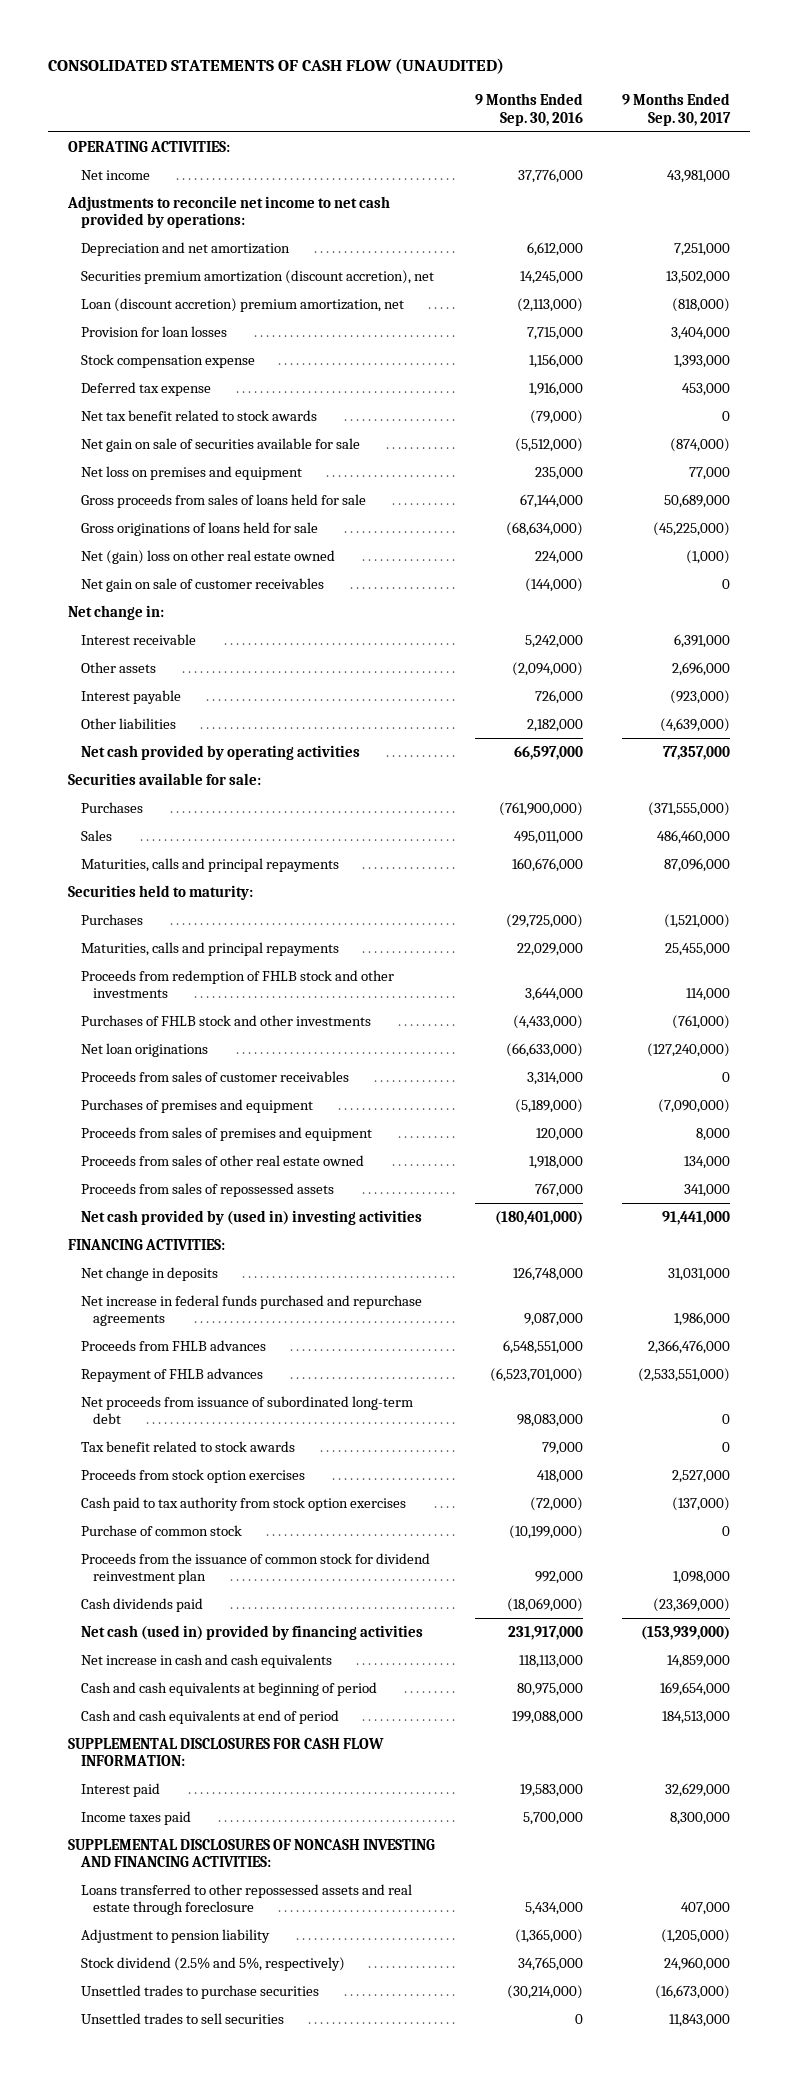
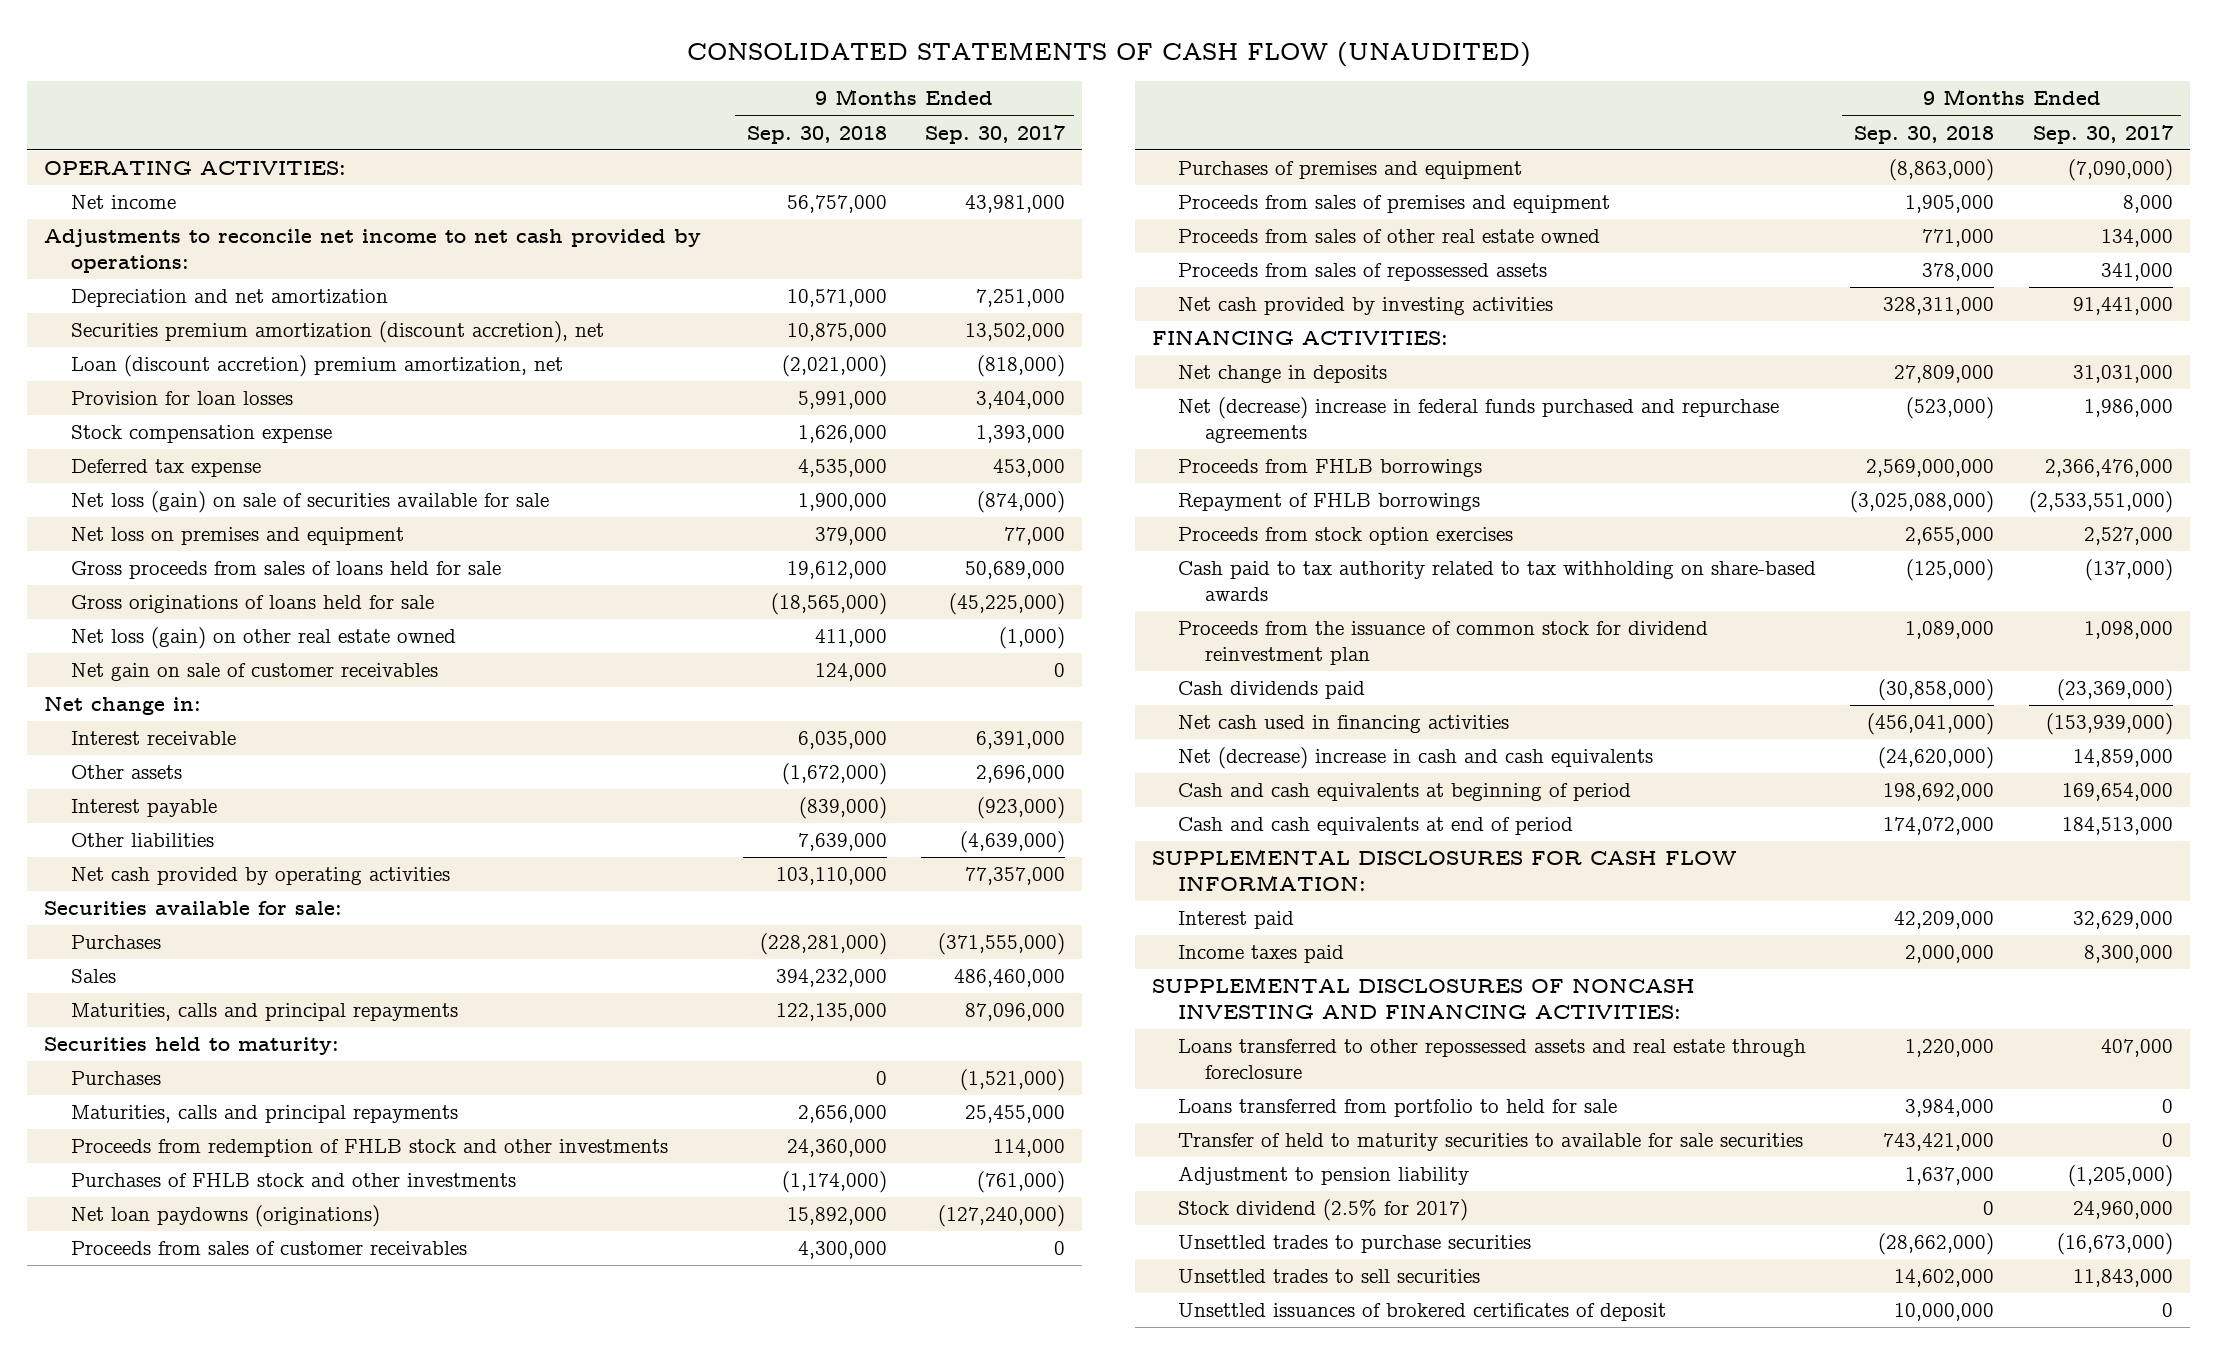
- | 9 Months Ended Sep. 30, 2016 | 9 Months Ended Sep. 30, 2017
+ | 9 Months Ended Sep. 30, 2018 | 9 Months Ended Sep. 30, 2017
- Net tax benefit related to stock awards | (79,000) | 0
- Net gain on sale of securities available for sale | (5,512,000) | (874,000)
+ Net loss (gain) on sale of securities available for sale | 1,900,000 | (874,000)
- Net (gain) loss on other real estate owned | 224,000 | (1,000)
+ Net loss (gain) on other real estate owned | 411,000 | (1,000)
- Net loan originations | (66,633,000) | (127,240,000)
+ Net loan paydowns (originations) | 15,892,000 | (127,240,000)
- Net cash provided by (used in) investing activities | (180,401,000) | 91,441,000
+ Net cash provided by investing activities | 328,311,000 | 91,441,000
- Net increase in federal funds purchased and repurchase agreements | 9,087,000 | 1,986,000
- Proceeds from FHLB advances | 6,548,551,000 | 2,366,476,000
- Repayment of FHLB advances | (6,523,701,000) | (2,533,551,000)
- Net proceeds from issuance of subordinated long-term debt | 98,083,000 | 0
- Tax benefit related to stock awards | 79,000 | 0
+ Net (decrease) increase in federal funds purchased and repurchase agreements | (523,000) | 1,986,000
+ Proceeds from FHLB borrowings | 2,569,000,000 | 2,366,476,000
+ Repayment of FHLB borrowings | (3,025,088,000) | (2,533,551,000)
- Cash paid to tax authority from stock option exercises | (72,000) | (137,000)
- Purchase of common stock | (10,199,000) | 0
+ Cash paid to tax authority related to tax withholding on share-based awards | (125,000) | (137,000)
- Net cash (used in) provided by financing activities | 231,917,000 | (153,939,000)
- Net increase in cash and cash equivalents | 118,113,000 | 14,859,000
+ Net cash used in financing activities | (456,041,000) | (153,939,000)
+ Net (decrease) increase in cash and cash equivalents | (24,620,000) | 14,859,000
+ Loans transferred from portfolio to held for sale | 3,984,000 | 0
+ Transfer of held to maturity securities to available for sale securities | 743,421,000 | 0
- Stock dividend (2.5% and 5%, respectively) | 34,765,000 | 24,960,000
+ Stock dividend (2.5% for 2017) | 0 | 24,960,000
+ Unsettled issuances of brokered certificates of deposit | 10,000,000 | 0

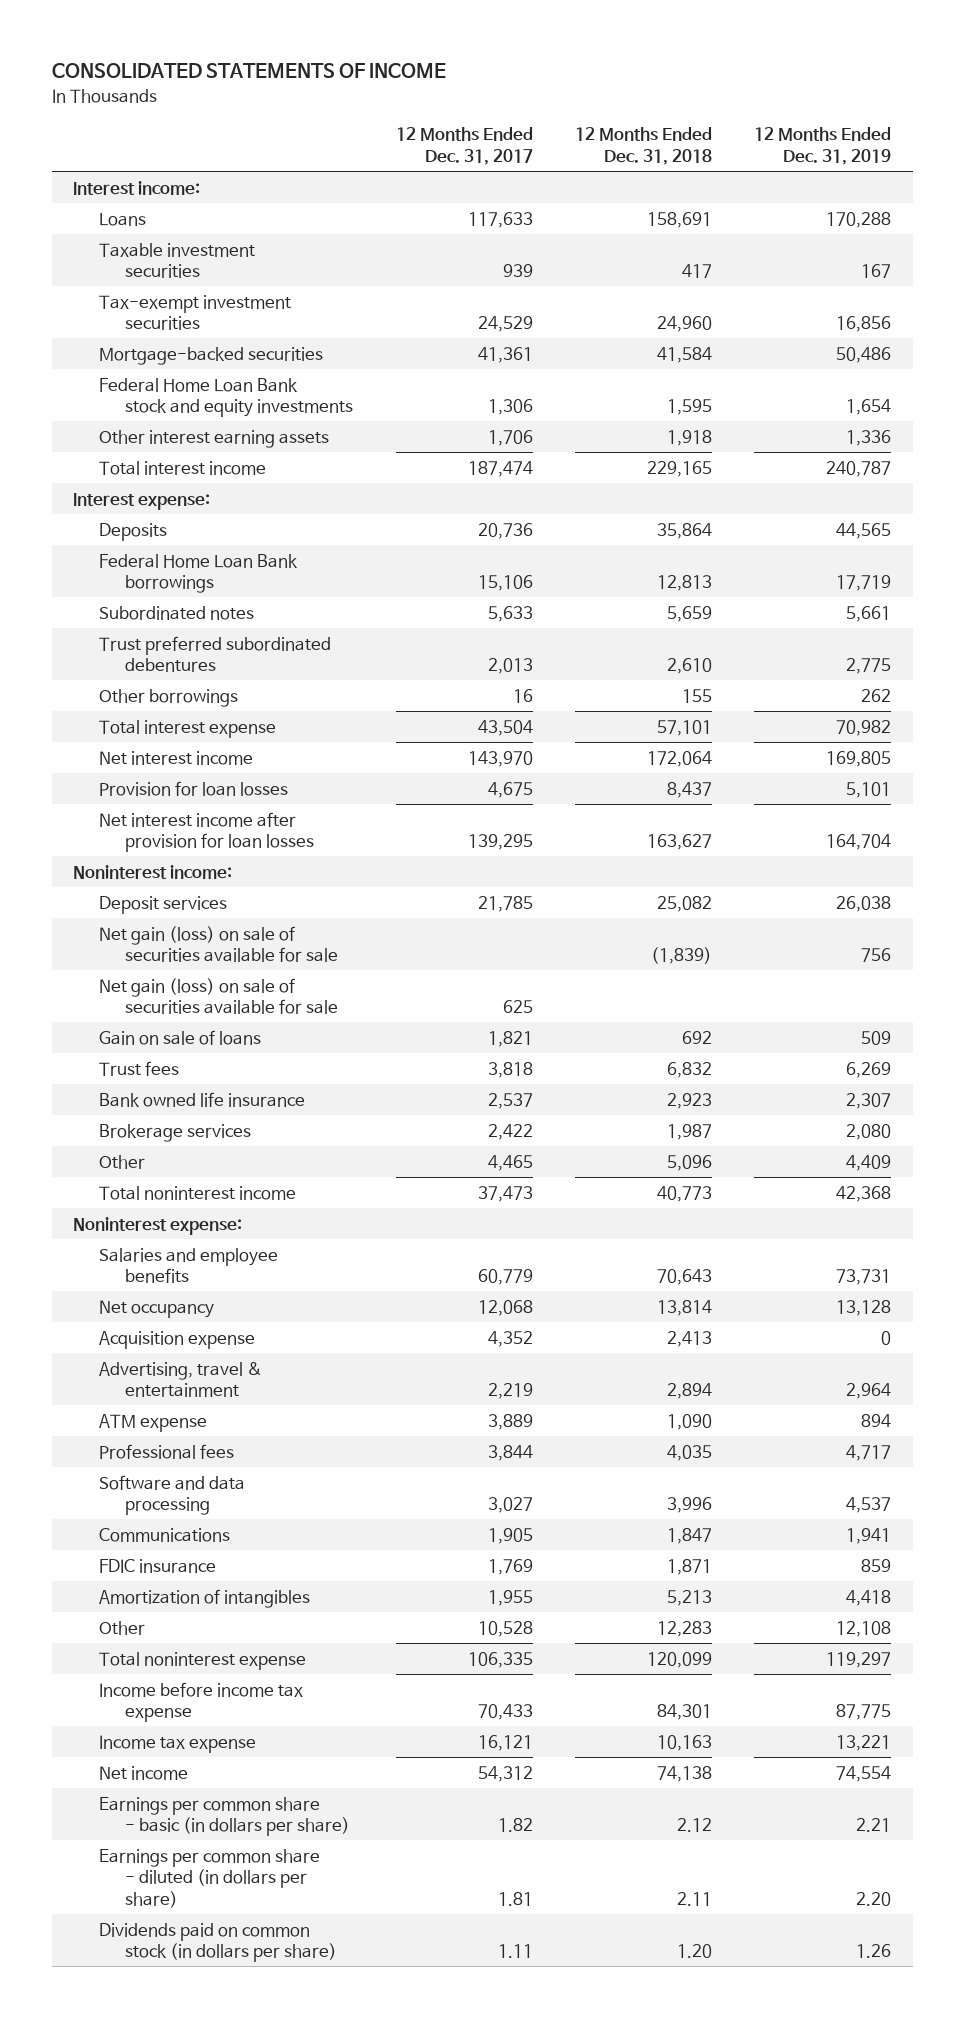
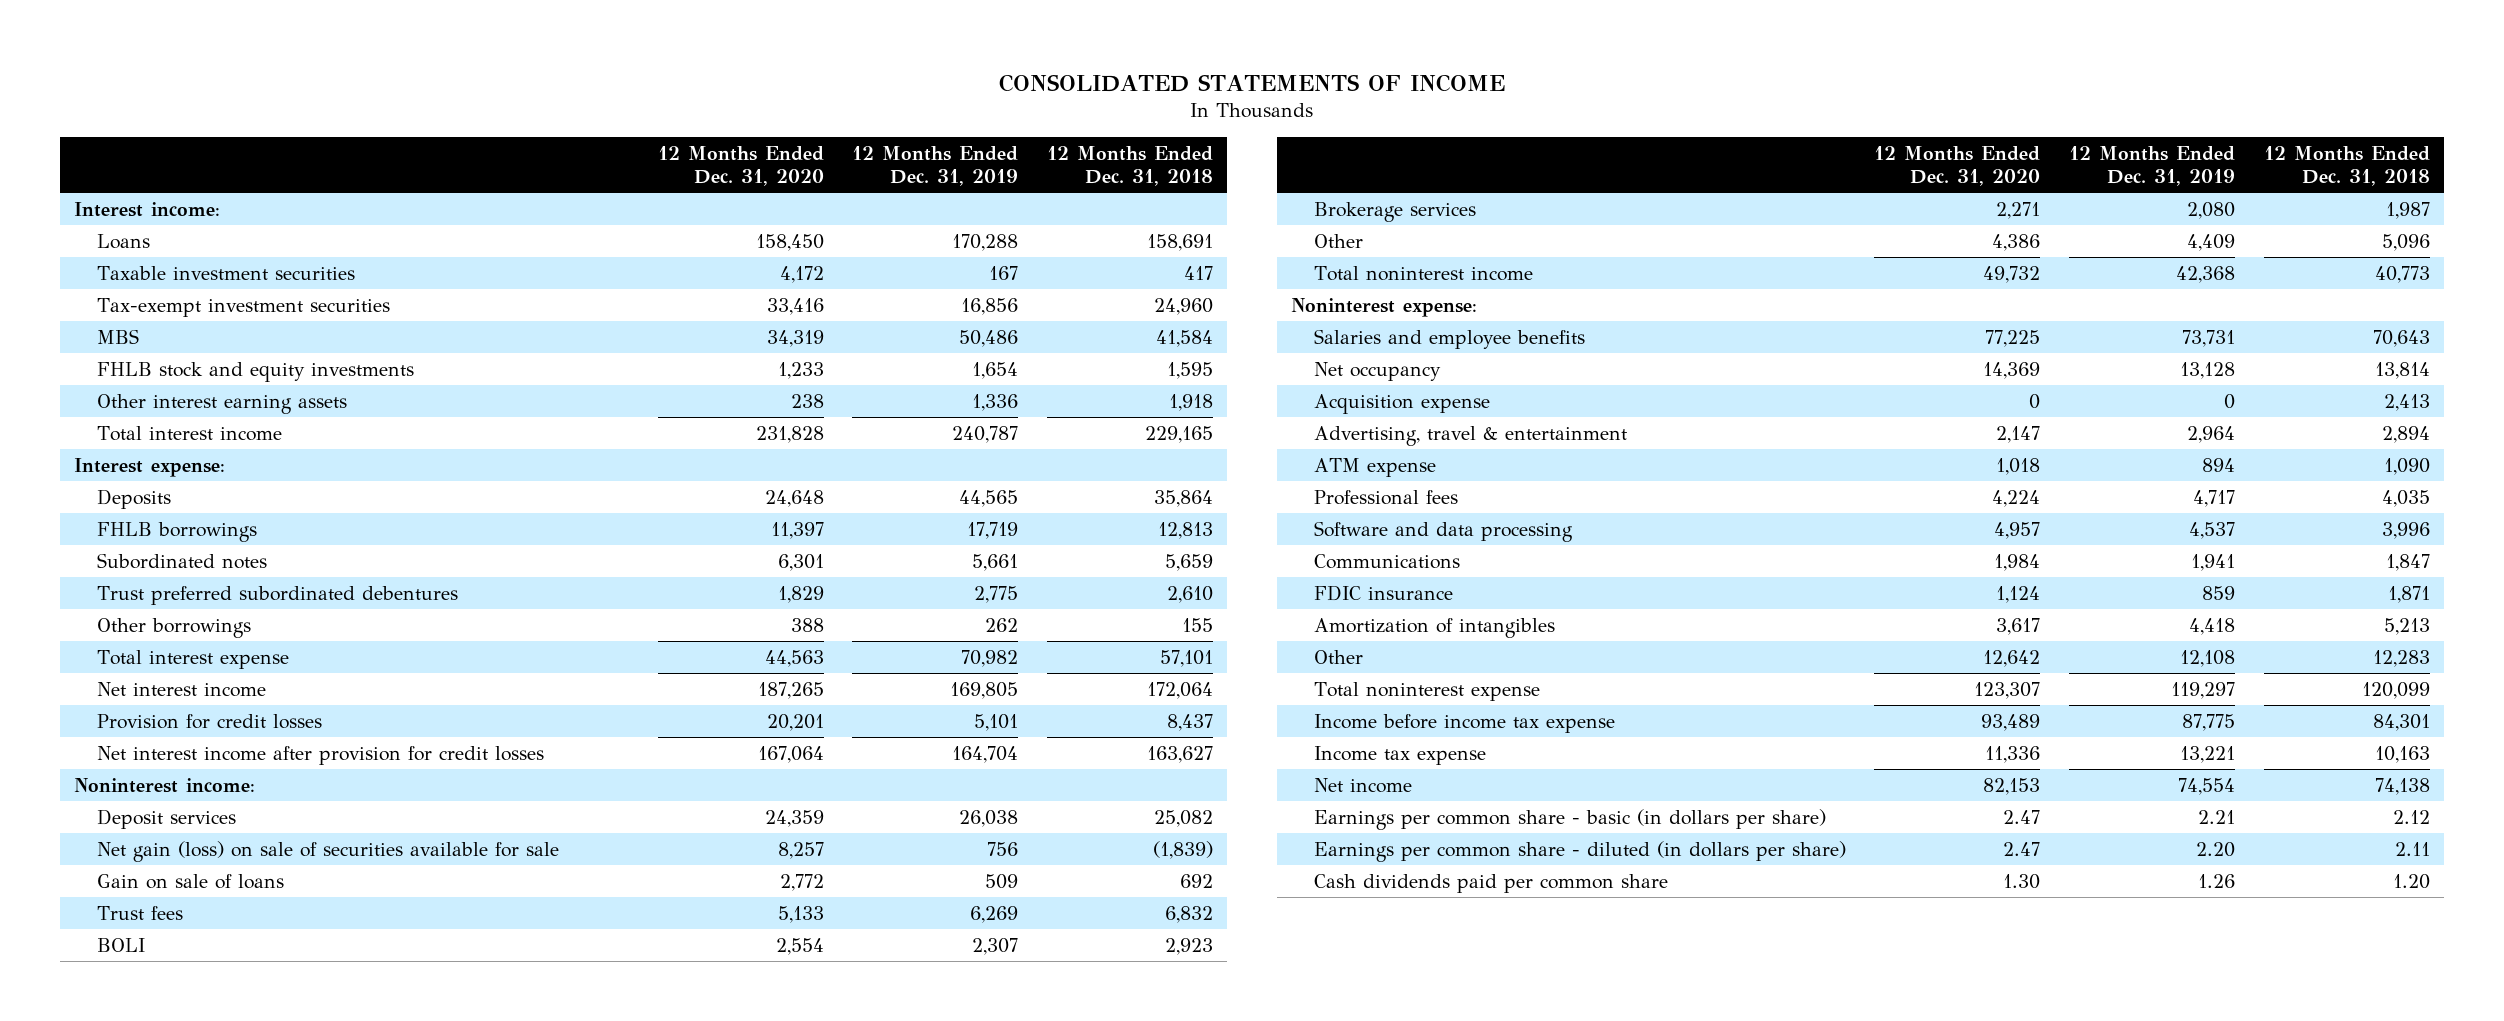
- | 12 Months Ended Dec. 31, 2017 | 12 Months Ended Dec. 31, 2018 | 12 Months Ended Dec. 31, 2019
+ | 12 Months Ended Dec. 31, 2020 | 12 Months Ended Dec. 31, 2019 | 12 Months Ended Dec. 31, 2018
- Mortgage-backed securities | 41,361 | 41,584 | 50,486
- Federal Home Loan Bank stock and equity investments | 1,306 | 1,595 | 1,654
+ MBS | 34,319 | 50,486 | 41,584
+ FHLB stock and equity investments | 1,233 | 1,654 | 1,595
- Federal Home Loan Bank borrowings | 15,106 | 12,813 | 17,719
+ FHLB borrowings | 11,397 | 17,719 | 12,813
- Provision for loan losses | 4,675 | 8,437 | 5,101
- Net interest income after provision for loan losses | 139,295 | 163,627 | 164,704
+ Provision for credit losses | 20,201 | 5,101 | 8,437
+ Net interest income after provision for credit losses | 167,064 | 164,704 | 163,627
- Net gain (loss) on sale of securities available for sale | 625 | |
- Bank owned life insurance | 2,537 | 2,923 | 2,307
+ BOLI | 2,554 | 2,307 | 2,923
- Dividends paid on common stock (in dollars per share) | 1.11 | 1.20 | 1.26
+ Cash dividends paid per common share | 1.30 | 1.26 | 1.20

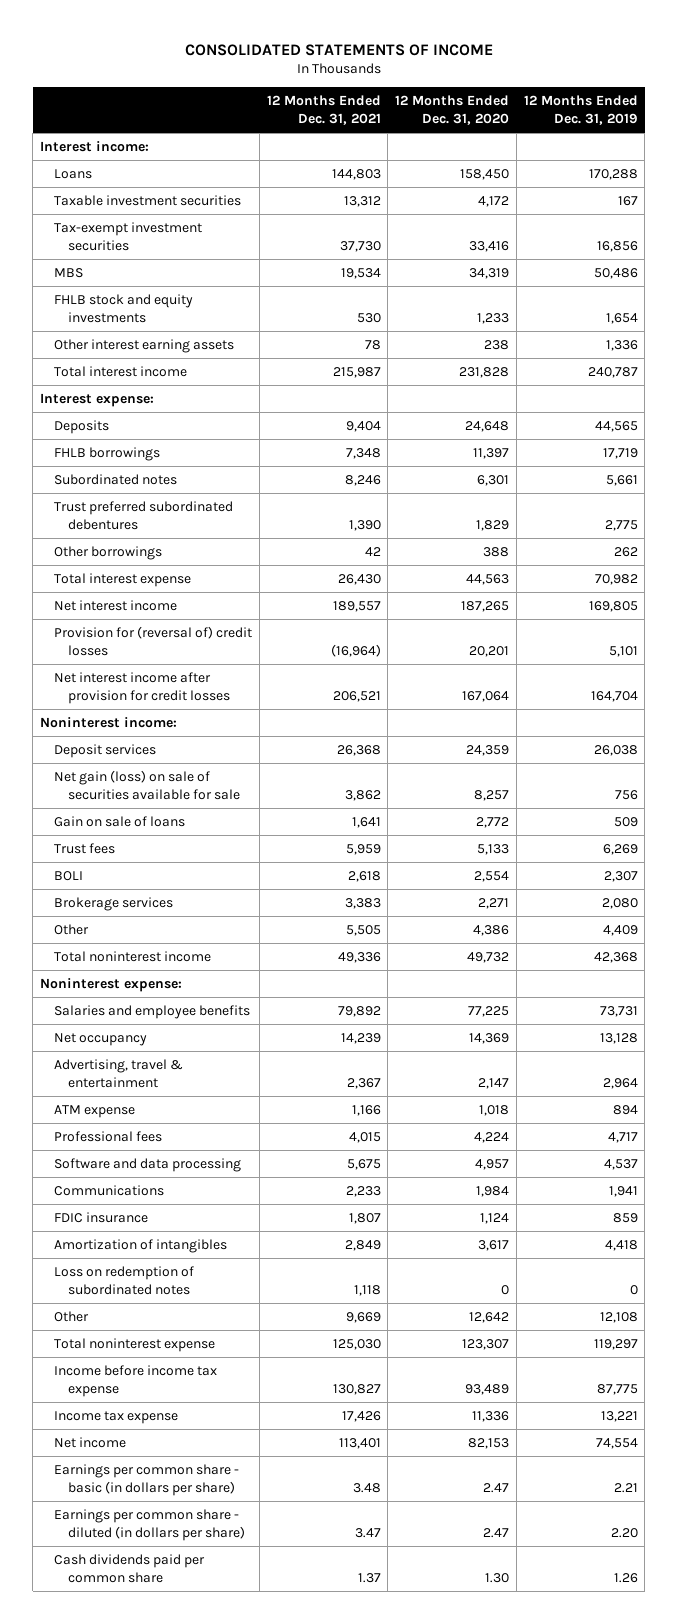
- | 12 Months Ended Dec. 31, 2020 | 12 Months Ended Dec. 31, 2019 | 12 Months Ended Dec. 31, 2018
+ | 12 Months Ended Dec. 31, 2021 | 12 Months Ended Dec. 31, 2020 | 12 Months Ended Dec. 31, 2019
- Provision for credit losses | 20,201 | 5,101 | 8,437
+ Provision for (reversal of) credit losses | (16,964) | 20,201 | 5,101
- Acquisition expense | 0 | 0 | 2,413
+ Loss on redemption of subordinated notes | 1,118 | 0 | 0

